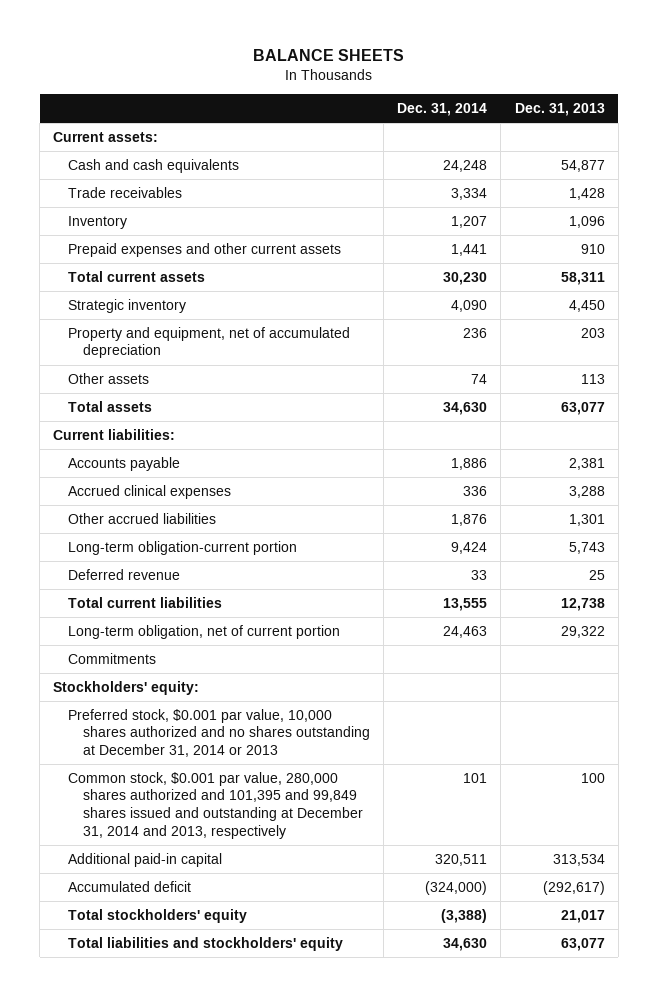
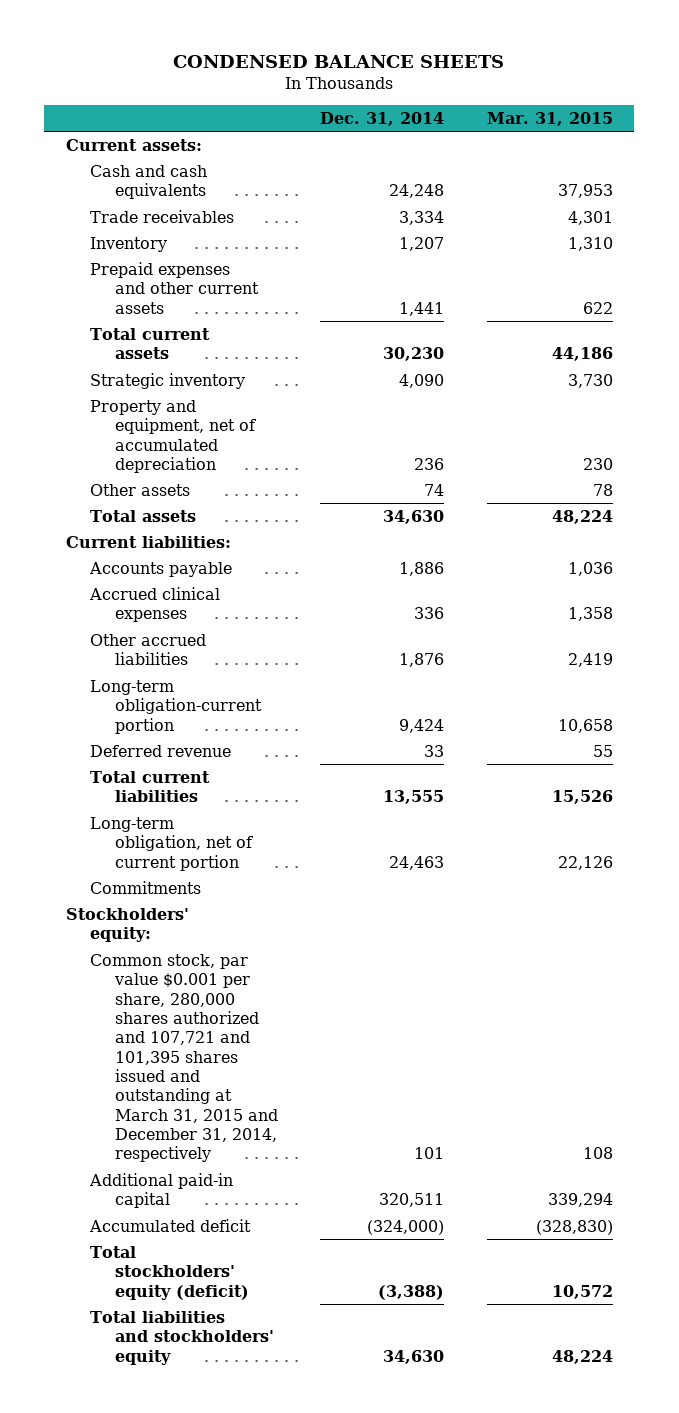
- BALANCE SHEETS
+ CONDENSED BALANCE SHEETS
- | Dec. 31, 2014 | Dec. 31, 2013
+ | Dec. 31, 2014 | Mar. 31, 2015
- Preferred stock, $0.001 par value, 10,000 shares authorized and no shares outstanding at December 31, 2014 or 2013
- Common stock, $0.001 par value, 280,000 shares authorized and 101,395 and 99,849 shares issued and outstanding at December 31, 2014 and 2013, respectively | 101 | 100
+ Common stock, par value $0.001 per share, 280,000 shares authorized and 107,721 and 101,395 shares issued and outstanding at March 31, 2015 and December 31, 2014, respectively | 101 | 108
- Total stockholders' equity | (3,388) | 21,017
+ Total stockholders' equity (deficit) | (3,388) | 10,572

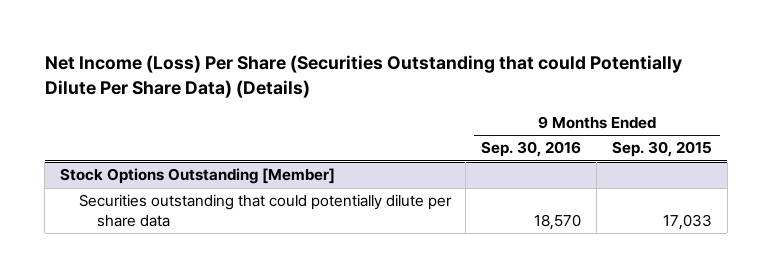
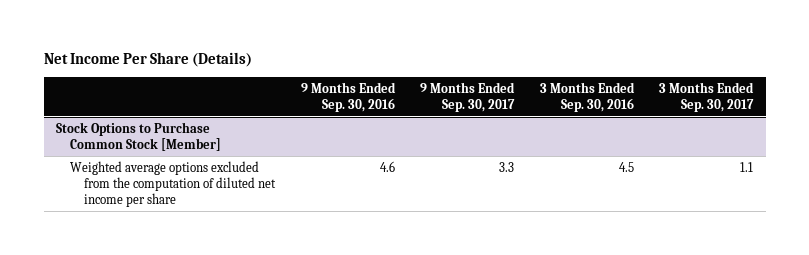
- Net Income (Loss) Per Share (Securities Outstanding that could Potentially Dilute Per Share Data) (Details)
+ Net Income Per Share (Details)
- | 9 Months Ended Sep. 30, 2016 | 9 Months Ended Sep. 30, 2015
+ | 9 Months Ended Sep. 30, 2016 | 9 Months Ended Sep. 30, 2017 | 3 Months Ended Sep. 30, 2016 | 3 Months Ended Sep. 30, 2017
- Stock Options Outstanding [Member]
- Securities outstanding that could potentially dilute per share data | 18,570 | 17,033
+ Stock Options to Purchase Common Stock [Member]
+ Weighted average options excluded from the computation of diluted net income per share | 4.6 | 3.3 | 4.5 | 1.1

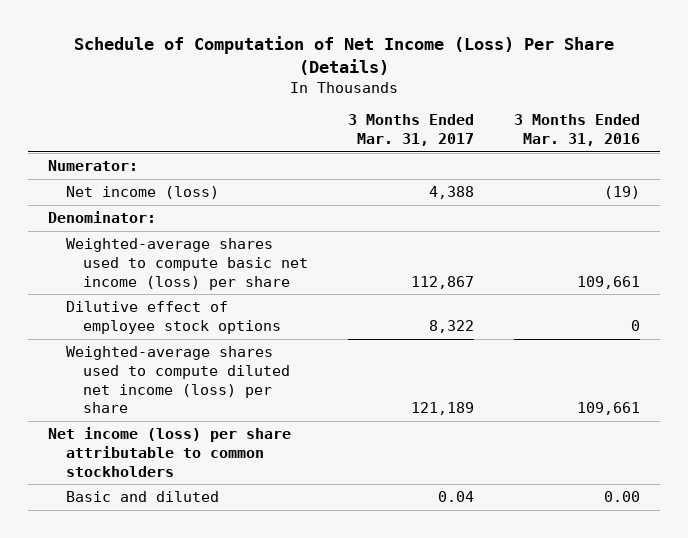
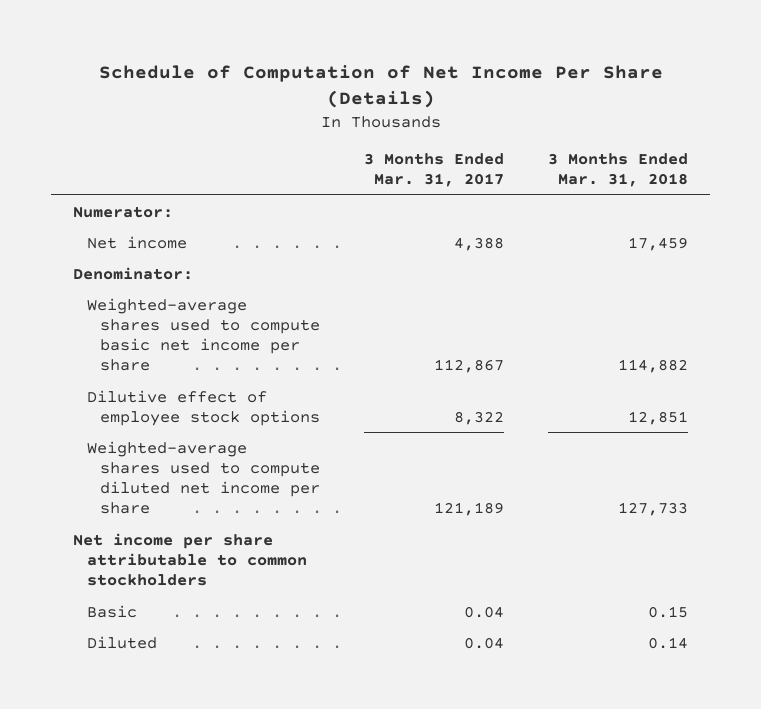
- Schedule of Computation of Net Income (Loss) Per Share (Details)
+ Schedule of Computation of Net Income Per Share (Details)
- | 3 Months Ended Mar. 31, 2017 | 3 Months Ended Mar. 31, 2016
+ | 3 Months Ended Mar. 31, 2017 | 3 Months Ended Mar. 31, 2018
- Net income (loss) | 4,388 | (19)
+ Net income | 4,388 | 17,459
- Weighted-average shares used to compute basic net income (loss) per share | 112,867 | 109,661
+ Weighted-average shares used to compute basic net income per share | 112,867 | 114,882
- Weighted-average shares used to compute diluted net income (loss) per share | 121,189 | 109,661
- Net income (loss) per share attributable to common stockholders
- Basic and diluted | 0.04 | 0.00
+ Weighted-average shares used to compute diluted net income per share | 121,189 | 127,733
+ Net income per share attributable to common stockholders
+ Basic | 0.04 | 0.15
+ Diluted | 0.04 | 0.14

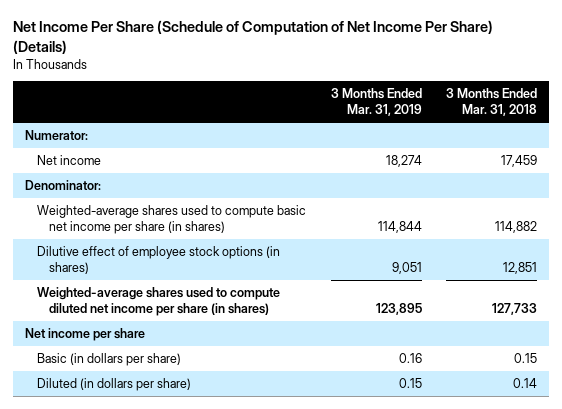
- Schedule of Computation of Net Income Per Share (Details)
+ Net Income Per Share (Schedule of Computation of Net Income Per Share) (Details)
- | 3 Months Ended Mar. 31, 2017 | 3 Months Ended Mar. 31, 2018
+ | 3 Months Ended Mar. 31, 2019 | 3 Months Ended Mar. 31, 2018
- Weighted-average shares used to compute basic net income per share | 112,867 | 114,882
- Dilutive effect of employee stock options | 8,322 | 12,851
- Weighted-average shares used to compute diluted net income per share | 121,189 | 127,733
- Net income per share attributable to common stockholders
- Basic | 0.04 | 0.15
- Diluted | 0.04 | 0.14
+ Weighted-average shares used to compute basic net income per share (in shares) | 114,844 | 114,882
+ Dilutive effect of employee stock options (in shares) | 9,051 | 12,851
+ Weighted-average shares used to compute diluted net income per share (in shares) | 123,895 | 127,733
+ Net income per share
+ Basic (in dollars per share) | 0.16 | 0.15
+ Diluted (in dollars per share) | 0.15 | 0.14

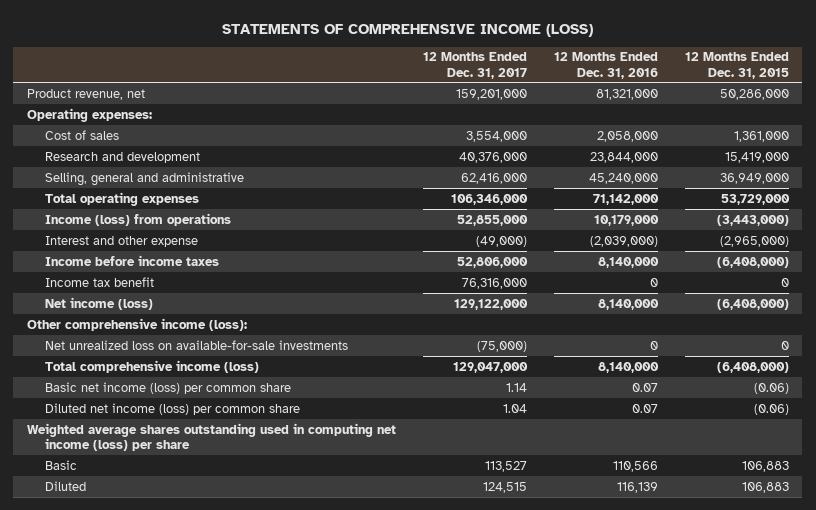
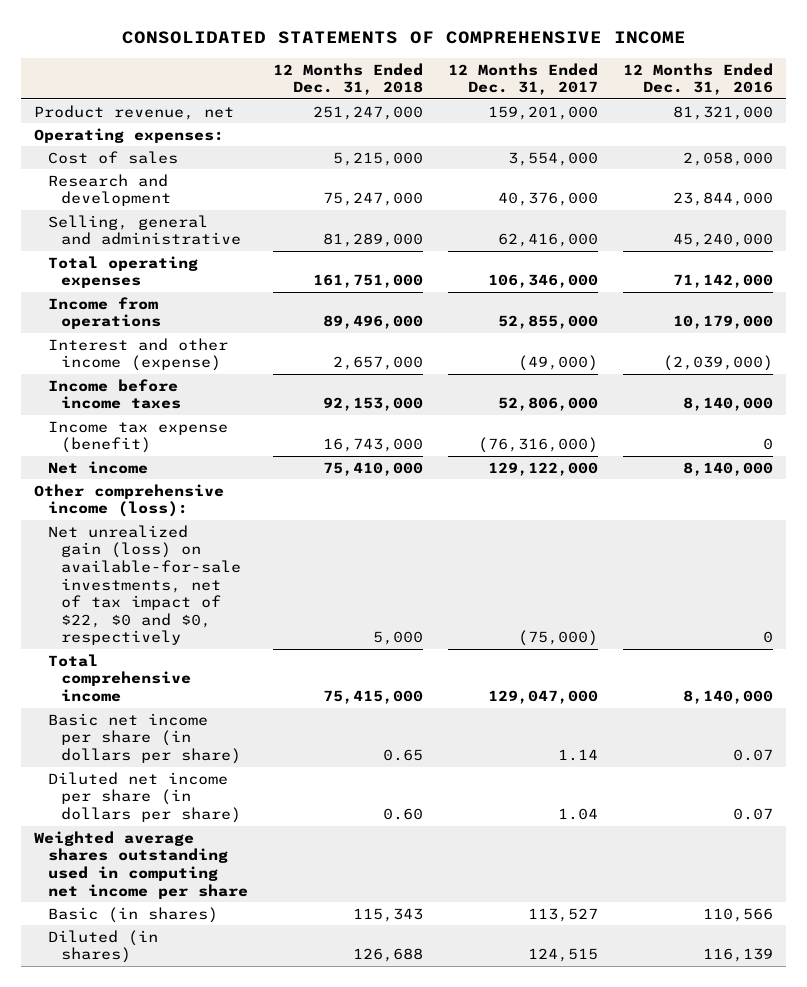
- STATEMENTS OF COMPREHENSIVE INCOME (LOSS)
+ CONSOLIDATED STATEMENTS OF COMPREHENSIVE INCOME
- | 12 Months Ended Dec. 31, 2017 | 12 Months Ended Dec. 31, 2016 | 12 Months Ended Dec. 31, 2015
+ | 12 Months Ended Dec. 31, 2018 | 12 Months Ended Dec. 31, 2017 | 12 Months Ended Dec. 31, 2016
- Income (loss) from operations | 52,855,000 | 10,179,000 | (3,443,000)
- Interest and other expense | (49,000) | (2,039,000) | (2,965,000)
+ Income from operations | 89,496,000 | 52,855,000 | 10,179,000
+ Interest and other income (expense) | 2,657,000 | (49,000) | (2,039,000)
- Income tax benefit | 76,316,000 | 0 | 0
- Net income (loss) | 129,122,000 | 8,140,000 | (6,408,000)
+ Income tax expense (benefit) | 16,743,000 | (76,316,000) | 0
+ Net income | 75,410,000 | 129,122,000 | 8,140,000
- Net unrealized loss on available-for-sale investments | (75,000) | 0 | 0
- Total comprehensive income (loss) | 129,047,000 | 8,140,000 | (6,408,000)
- Basic net income (loss) per common share | 1.14 | 0.07 | (0.06)
- Diluted net income (loss) per common share | 1.04 | 0.07 | (0.06)
- Weighted average shares outstanding used in computing net income (loss) per share
- Basic | 113,527 | 110,566 | 106,883
- Diluted | 124,515 | 116,139 | 106,883
+ Net unrealized gain (loss) on available-for-sale investments, net of tax impact of $22, $0 and $0, respectively | 5,000 | (75,000) | 0
+ Total comprehensive income | 75,415,000 | 129,047,000 | 8,140,000
+ Basic net income per share (in dollars per share) | 0.65 | 1.14 | 0.07
+ Diluted net income per share (in dollars per share) | 0.60 | 1.04 | 0.07
+ Weighted average shares outstanding used in computing net income per share
+ Basic (in shares) | 115,343 | 113,527 | 110,566
+ Diluted (in shares) | 126,688 | 124,515 | 116,139

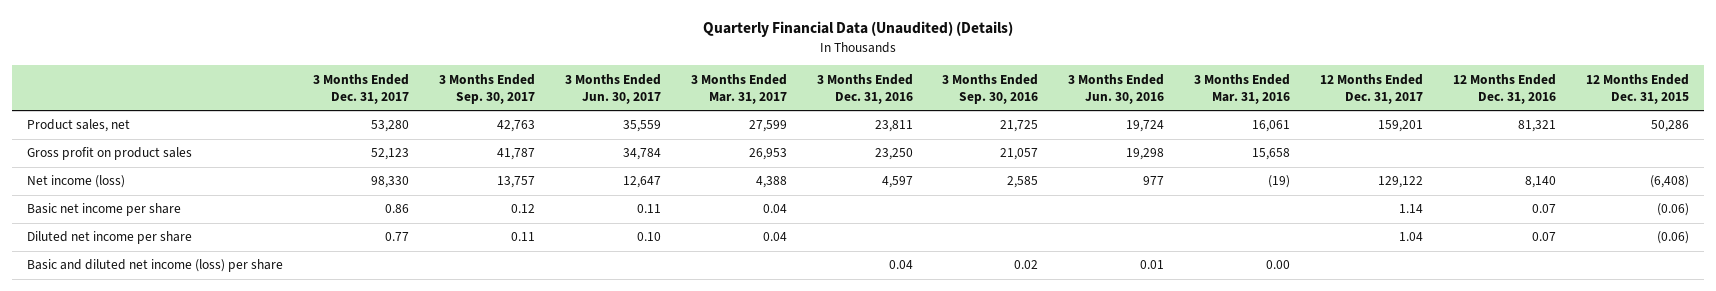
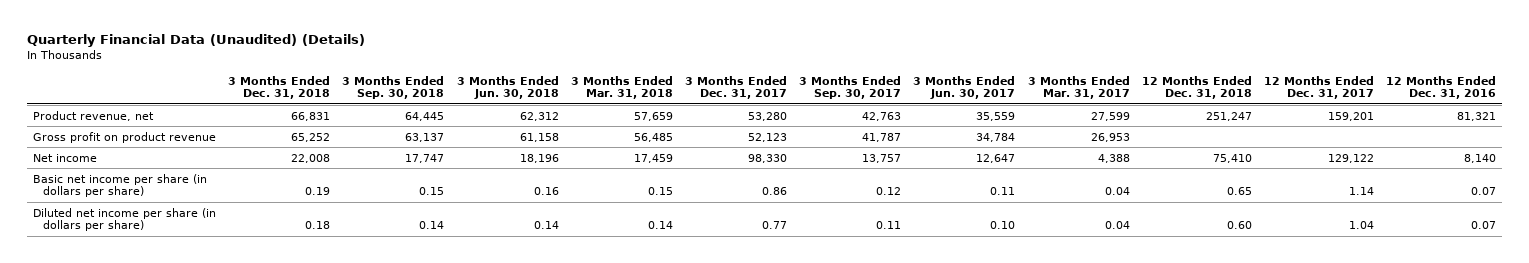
- | 3 Months Ended Dec. 31, 2017 | 3 Months Ended Sep. 30, 2017 | 3 Months Ended Jun. 30, 2017 | 3 Months Ended Mar. 31, 2017 | 3 Months Ended Dec. 31, 2016 | 3 Months Ended Sep. 30, 2016 | 3 Months Ended Jun. 30, 2016 | 3 Months Ended Mar. 31, 2016 | 12 Months Ended Dec. 31, 2017 | 12 Months Ended Dec. 31, 2016 | 12 Months Ended Dec. 31, 2015
+ | 3 Months Ended Dec. 31, 2018 | 3 Months Ended Sep. 30, 2018 | 3 Months Ended Jun. 30, 2018 | 3 Months Ended Mar. 31, 2018 | 3 Months Ended Dec. 31, 2017 | 3 Months Ended Sep. 30, 2017 | 3 Months Ended Jun. 30, 2017 | 3 Months Ended Mar. 31, 2017 | 12 Months Ended Dec. 31, 2018 | 12 Months Ended Dec. 31, 2017 | 12 Months Ended Dec. 31, 2016
- Product sales, net | 53,280 | 42,763 | 35,559 | 27,599 | 23,811 | 21,725 | 19,724 | 16,061 | 159,201 | 81,321 | 50,286
- Gross profit on product sales | 52,123 | 41,787 | 34,784 | 26,953 | 23,250 | 21,057 | 19,298 | 15,658 | | |
- Net income (loss) | 98,330 | 13,757 | 12,647 | 4,388 | 4,597 | 2,585 | 977 | (19) | 129,122 | 8,140 | (6,408)
- Basic net income per share | 0.86 | 0.12 | 0.11 | 0.04 | | | | | 1.14 | 0.07 | (0.06)
- Diluted net income per share | 0.77 | 0.11 | 0.10 | 0.04 | | | | | 1.04 | 0.07 | (0.06)
- Basic and diluted net income (loss) per share | | | | | 0.04 | 0.02 | 0.01 | 0.00 | | |
+ Product revenue, net | 66,831 | 64,445 | 62,312 | 57,659 | 53,280 | 42,763 | 35,559 | 27,599 | 251,247 | 159,201 | 81,321
+ Gross profit on product revenue | 65,252 | 63,137 | 61,158 | 56,485 | 52,123 | 41,787 | 34,784 | 26,953 | | |
+ Net income | 22,008 | 17,747 | 18,196 | 17,459 | 98,330 | 13,757 | 12,647 | 4,388 | 75,410 | 129,122 | 8,140
+ Basic net income per share (in dollars per share) | 0.19 | 0.15 | 0.16 | 0.15 | 0.86 | 0.12 | 0.11 | 0.04 | 0.65 | 1.14 | 0.07
+ Diluted net income per share (in dollars per share) | 0.18 | 0.14 | 0.14 | 0.14 | 0.77 | 0.11 | 0.10 | 0.04 | 0.60 | 1.04 | 0.07

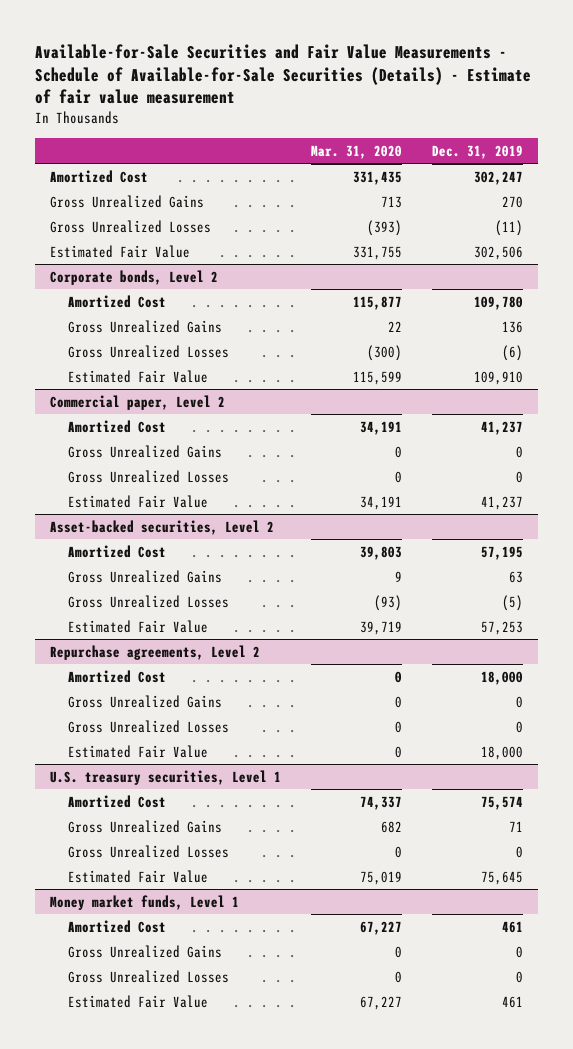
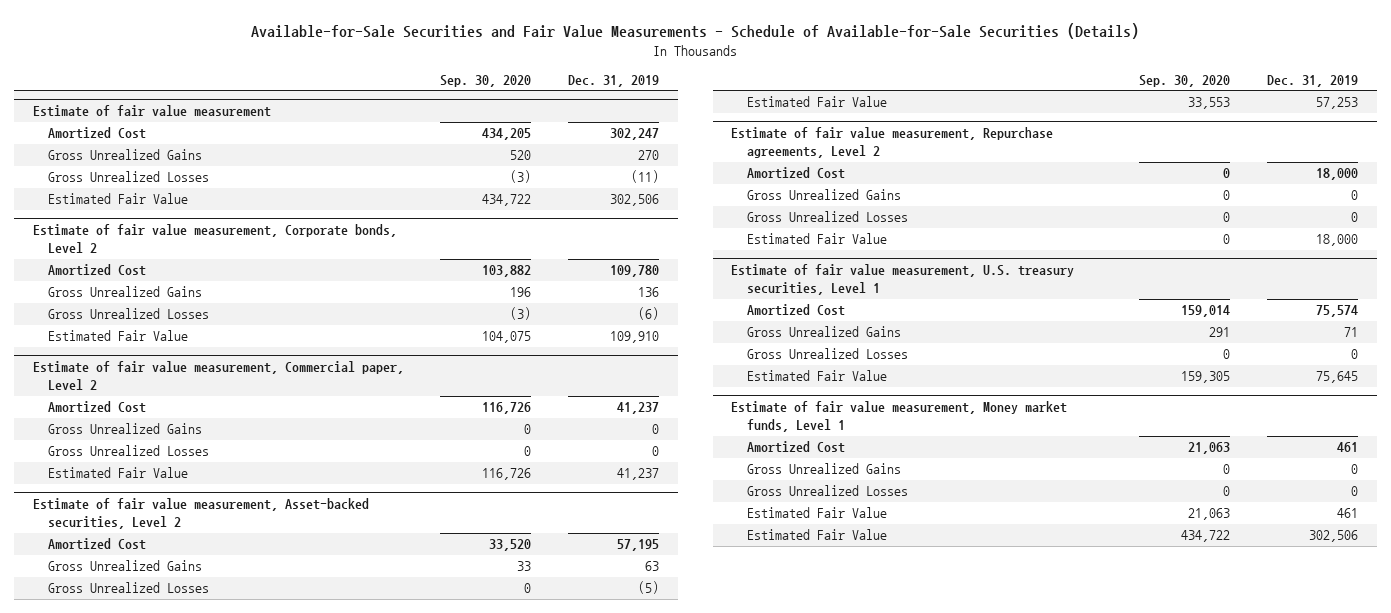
- Available-for-Sale Securities and Fair Value Measurements - Schedule of Available-for-Sale Securities (Details) - Estimate of fair value measurement
+ Available-for-Sale Securities and Fair Value Measurements - Schedule of Available-for-Sale Securities (Details)
- | Mar. 31, 2020 | Dec. 31, 2019
+ | Sep. 30, 2020 | Dec. 31, 2019
+ Estimate of fair value measurement
- Corporate bonds, Level 2
+ Estimate of fair value measurement, Corporate bonds, Level 2
- Commercial paper, Level 2
+ Estimate of fair value measurement, Commercial paper, Level 2
- Asset-backed securities, Level 2
+ Estimate of fair value measurement, Asset-backed securities, Level 2
- Repurchase agreements, Level 2
+ Estimate of fair value measurement, Repurchase agreements, Level 2
- U.S. treasury securities, Level 1
+ Estimate of fair value measurement, U.S. treasury securities, Level 1
- Money market funds, Level 1
+ Estimate of fair value measurement, Money market funds, Level 1
+ Estimated Fair Value | 434,722 | 302,506

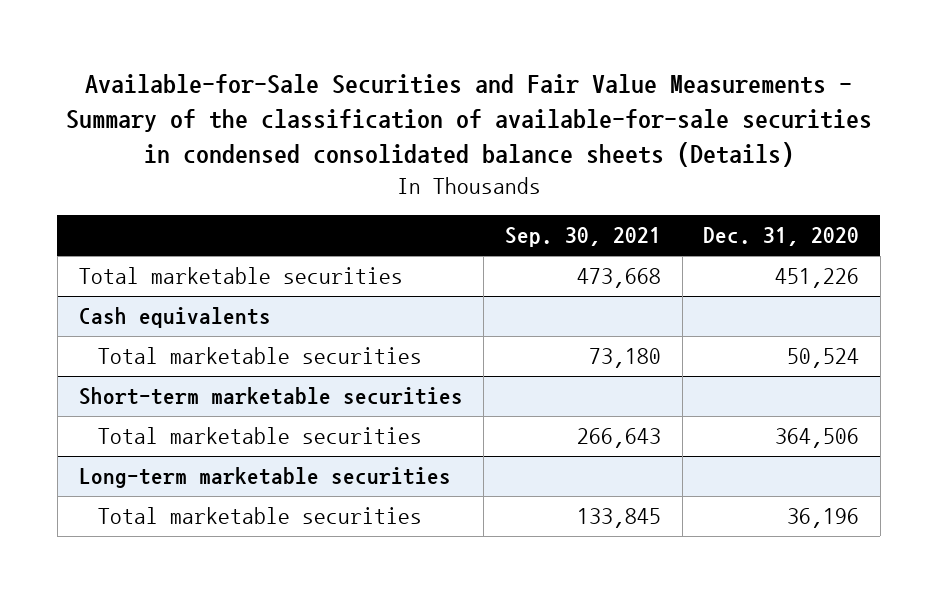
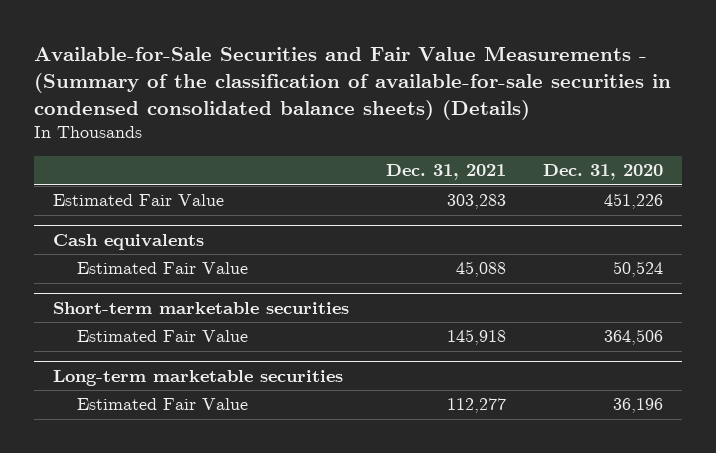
- Available-for-Sale Securities and Fair Value Measurements - Summary of the classification of available-for-sale securities in condensed consolidated balance sheets (Details)
+ Available-for-Sale Securities and Fair Value Measurements - (Summary of the classification of available-for-sale securities in condensed consolidated balance sheets) (Details)
- | Sep. 30, 2021 | Dec. 31, 2020
+ | Dec. 31, 2021 | Dec. 31, 2020
- Total marketable securities | 473,668 | 451,226
+ Estimated Fair Value | 303,283 | 451,226
@ Cash equivalents
- Total marketable securities | 73,180 | 50,524
+ Estimated Fair Value | 45,088 | 50,524
@ Short-term marketable securities
- Total marketable securities | 266,643 | 364,506
+ Estimated Fair Value | 145,918 | 364,506
@ Long-term marketable securities
- Total marketable securities | 133,845 | 36,196
+ Estimated Fair Value | 112,277 | 36,196

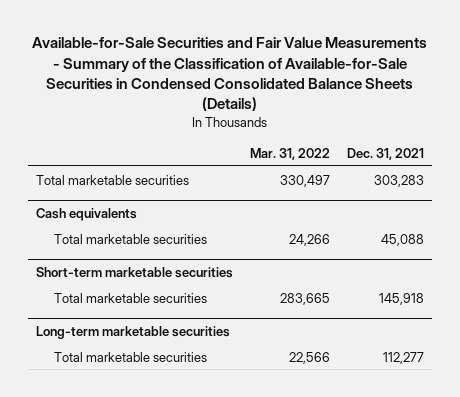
- Available-for-Sale Securities and Fair Value Measurements - (Summary of the classification of available-for-sale securities in condensed consolidated balance sheets) (Details)
+ Available-for-Sale Securities and Fair Value Measurements - Summary of the Classification of Available-for-Sale Securities in Condensed Consolidated Balance Sheets (Details)
- | Dec. 31, 2021 | Dec. 31, 2020
+ | Mar. 31, 2022 | Dec. 31, 2021
- Estimated Fair Value | 303,283 | 451,226
+ Total marketable securities | 330,497 | 303,283
@ Cash equivalents
- Estimated Fair Value | 45,088 | 50,524
+ Total marketable securities | 24,266 | 45,088
@ Short-term marketable securities
- Estimated Fair Value | 145,918 | 364,506
+ Total marketable securities | 283,665 | 145,918
@ Long-term marketable securities
- Estimated Fair Value | 112,277 | 36,196
+ Total marketable securities | 22,566 | 112,277

